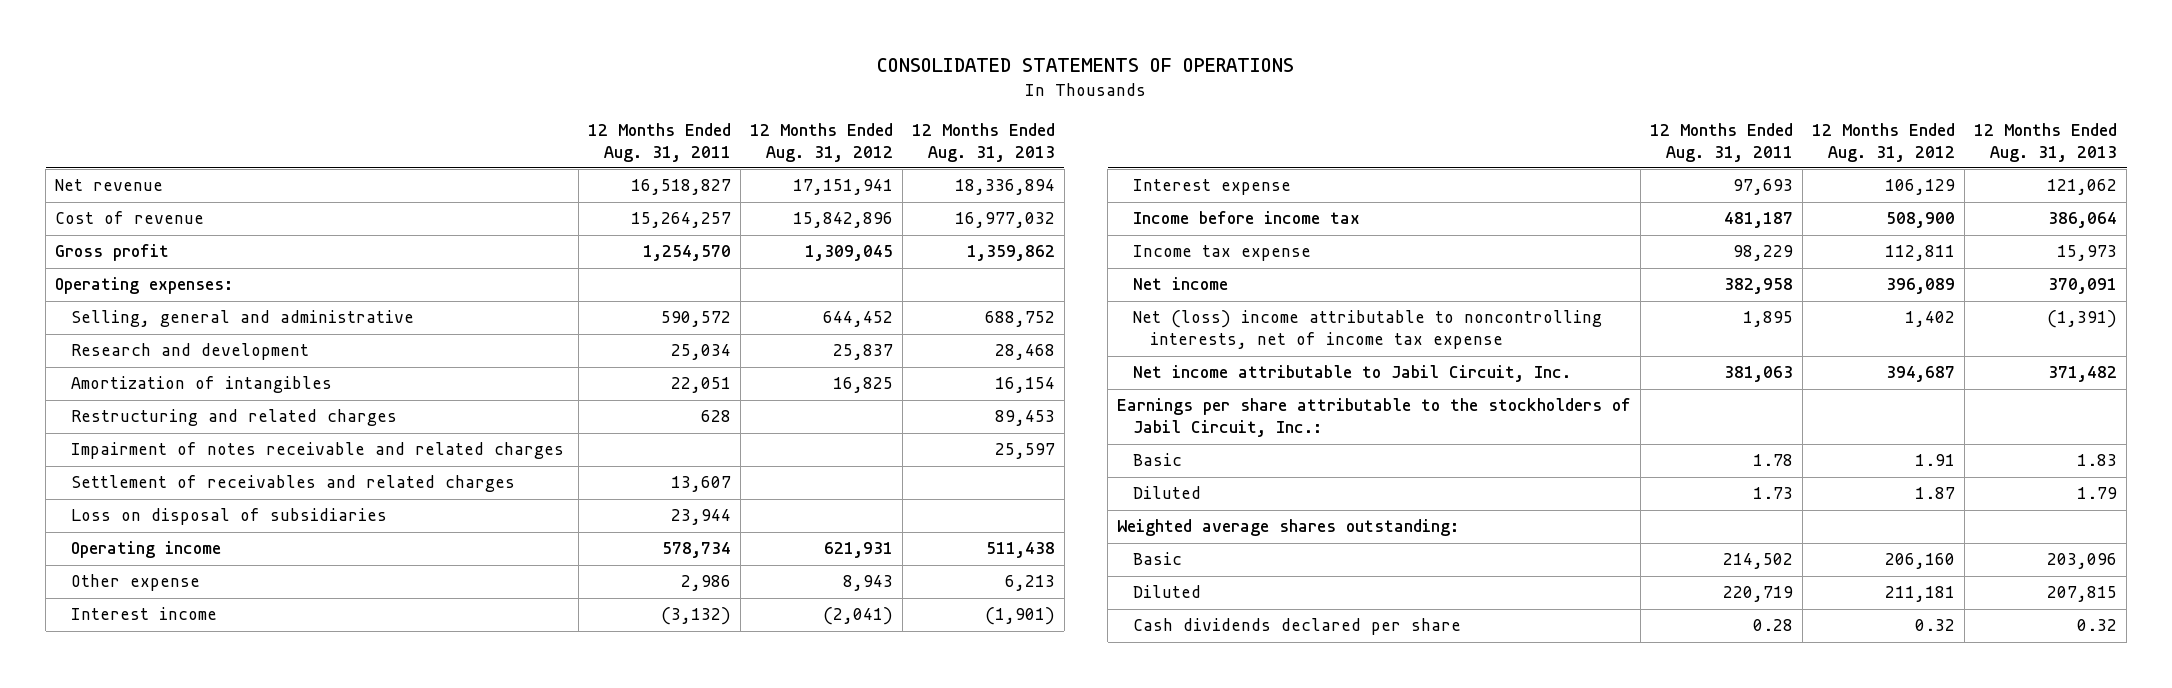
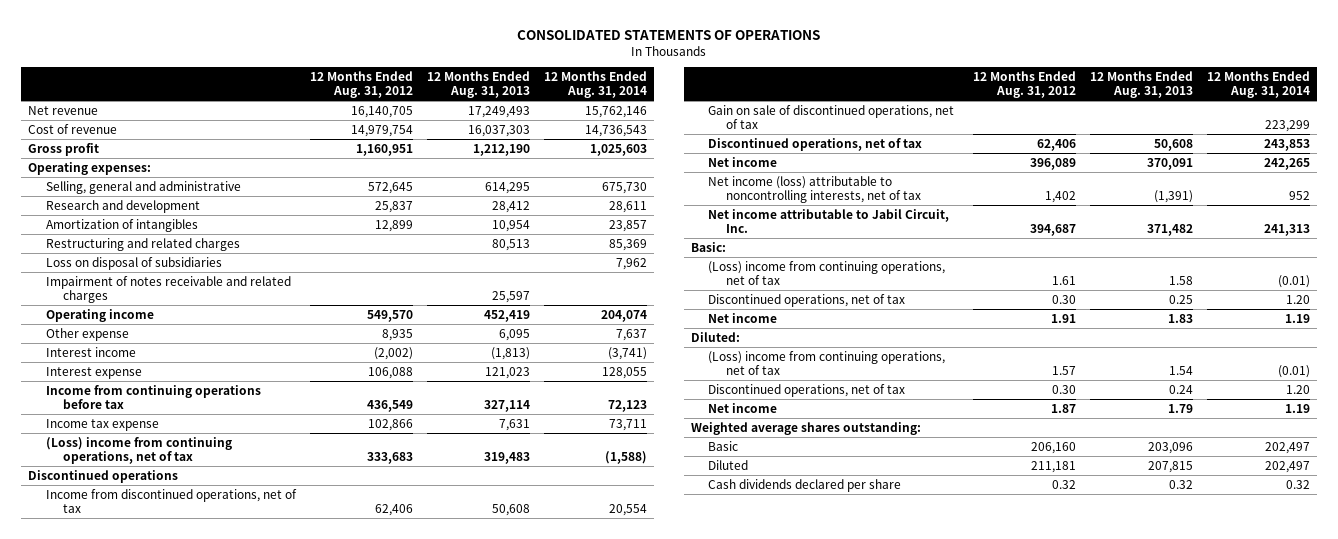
- | 12 Months Ended Aug. 31, 2011 | 12 Months Ended Aug. 31, 2012 | 12 Months Ended Aug. 31, 2013
+ | 12 Months Ended Aug. 31, 2012 | 12 Months Ended Aug. 31, 2013 | 12 Months Ended Aug. 31, 2014
- Net revenue | 16,518,827 | 17,151,941 | 18,336,894
- Cost of revenue | 15,264,257 | 15,842,896 | 16,977,032
- Gross profit | 1,254,570 | 1,309,045 | 1,359,862
+ Net revenue | 16,140,705 | 17,249,493 | 15,762,146
+ Cost of revenue | 14,979,754 | 16,037,303 | 14,736,543
+ Gross profit | 1,160,951 | 1,212,190 | 1,025,603
- Selling, general and administrative | 590,572 | 644,452 | 688,752
- Research and development | 25,034 | 25,837 | 28,468
- Amortization of intangibles | 22,051 | 16,825 | 16,154
- Restructuring and related charges | 628 | | 89,453
- Settlement of receivables and related charges | 13,607 | |
+ Selling, general and administrative | 572,645 | 614,295 | 675,730
+ Research and development | 25,837 | 28,412 | 28,611
+ Amortization of intangibles | 12,899 | 10,954 | 23,857
+ Restructuring and related charges | | 80,513 | 85,369
- Operating income | 578,734 | 621,931 | 511,438
- Other expense | 2,986 | 8,943 | 6,213
- Interest income | (3,132) | (2,041) | (1,901)
- Interest expense | 97,693 | 106,129 | 121,062
- Income before income tax | 481,187 | 508,900 | 386,064
- Income tax expense | 98,229 | 112,811 | 15,973
moved down: Impairment of notes receivable and related charges | | 25,597 |
+ Operating income | 549,570 | 452,419 | 204,074
+ Other expense | 8,935 | 6,095 | 7,637
+ Interest income | (2,002) | (1,813) | (3,741)
+ Interest expense | 106,088 | 121,023 | 128,055
+ Income from continuing operations before tax | 436,549 | 327,114 | 72,123
+ Income tax expense | 102,866 | 7,631 | 73,711
+ (Loss) income from continuing operations, net of tax | 333,683 | 319,483 | (1,588)
+ Discontinued operations
+ Income from discontinued operations, net of tax | 62,406 | 50,608 | 20,554
+ Gain on sale of discontinued operations, net of tax | | | 223,299
+ Discontinued operations, net of tax | 62,406 | 50,608 | 243,853
- Net (loss) income attributable to noncontrolling interests, net of income tax expense | 1,895 | 1,402 | (1,391)
+ Net income (loss) attributable to noncontrolling interests, net of tax | 1,402 | (1,391) | 952
- Earnings per share attributable to the stockholders of Jabil Circuit, Inc.:
- Basic | 1.78 | 1.91 | 1.83
- Diluted | 1.73 | 1.87 | 1.79
+ Basic:
+ (Loss) income from continuing operations, net of tax | 1.61 | 1.58 | (0.01)
+ Discontinued operations, net of tax | 0.30 | 0.25 | 1.20
+ Net income | 1.91 | 1.83 | 1.19
+ Diluted:
+ (Loss) income from continuing operations, net of tax | 1.57 | 1.54 | (0.01)
+ Discontinued operations, net of tax | 0.30 | 0.24 | 1.20
+ Net income | 1.87 | 1.79 | 1.19

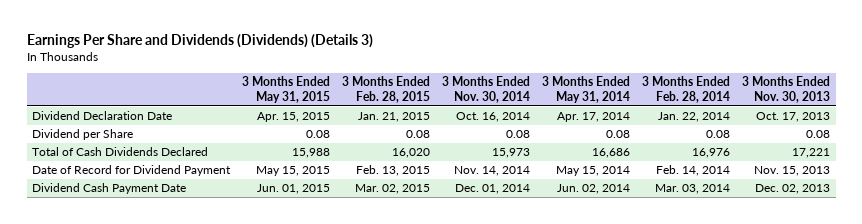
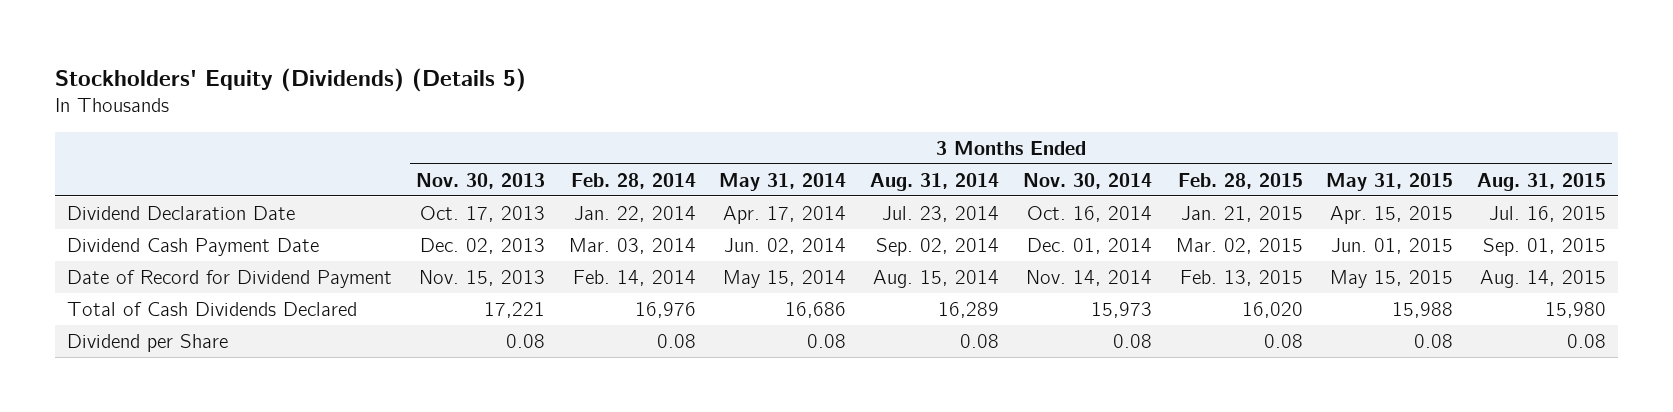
- Earnings Per Share and Dividends (Dividends) (Details 3)
+ Stockholders' Equity (Dividends) (Details 5)
- | 3 Months Ended May 31, 2015 | 3 Months Ended Feb. 28, 2015 | 3 Months Ended Nov. 30, 2014 | 3 Months Ended May 31, 2014 | 3 Months Ended Feb. 28, 2014 | 3 Months Ended Nov. 30, 2013
+ | 3 Months Ended Nov. 30, 2013 | 3 Months Ended Feb. 28, 2014 | 3 Months Ended May 31, 2014 | 3 Months Ended Aug. 31, 2014 | 3 Months Ended Nov. 30, 2014 | 3 Months Ended Feb. 28, 2015 | 3 Months Ended May 31, 2015 | 3 Months Ended Aug. 31, 2015
moved down: Date of Record for Dividend Payment | Nov. 15, 2013 | Feb. 14, 2014 | May 15, 2014 | Aug. 15, 2014 | Nov. 14, 2014 | Feb. 13, 2015 | May 15, 2015 | Aug. 14, 2015
moved down: Total of Cash Dividends Declared | 17,221 | 16,976 | 16,686 | 16,289 | 15,973 | 16,020 | 15,988 | 15,980
moved down: Dividend per Share | 0.08 | 0.08 | 0.08 | 0.08 | 0.08 | 0.08 | 0.08 | 0.08

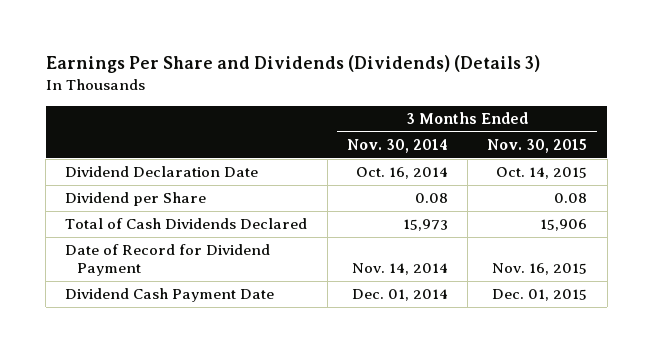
- Stockholders' Equity (Dividends) (Details 5)
+ Earnings Per Share and Dividends (Dividends) (Details 3)
- | 3 Months Ended Nov. 30, 2013 | 3 Months Ended Feb. 28, 2014 | 3 Months Ended May 31, 2014 | 3 Months Ended Aug. 31, 2014 | 3 Months Ended Nov. 30, 2014 | 3 Months Ended Feb. 28, 2015 | 3 Months Ended May 31, 2015 | 3 Months Ended Aug. 31, 2015
+ | 3 Months Ended Nov. 30, 2014 | 3 Months Ended Nov. 30, 2015
moved down: Total of Cash Dividends Declared | 15,973 | 15,906
moved down: Date of Record for Dividend Payment | Nov. 14, 2014 | Nov. 16, 2015
moved down: Dividend Cash Payment Date | Dec. 01, 2014 | Dec. 01, 2015

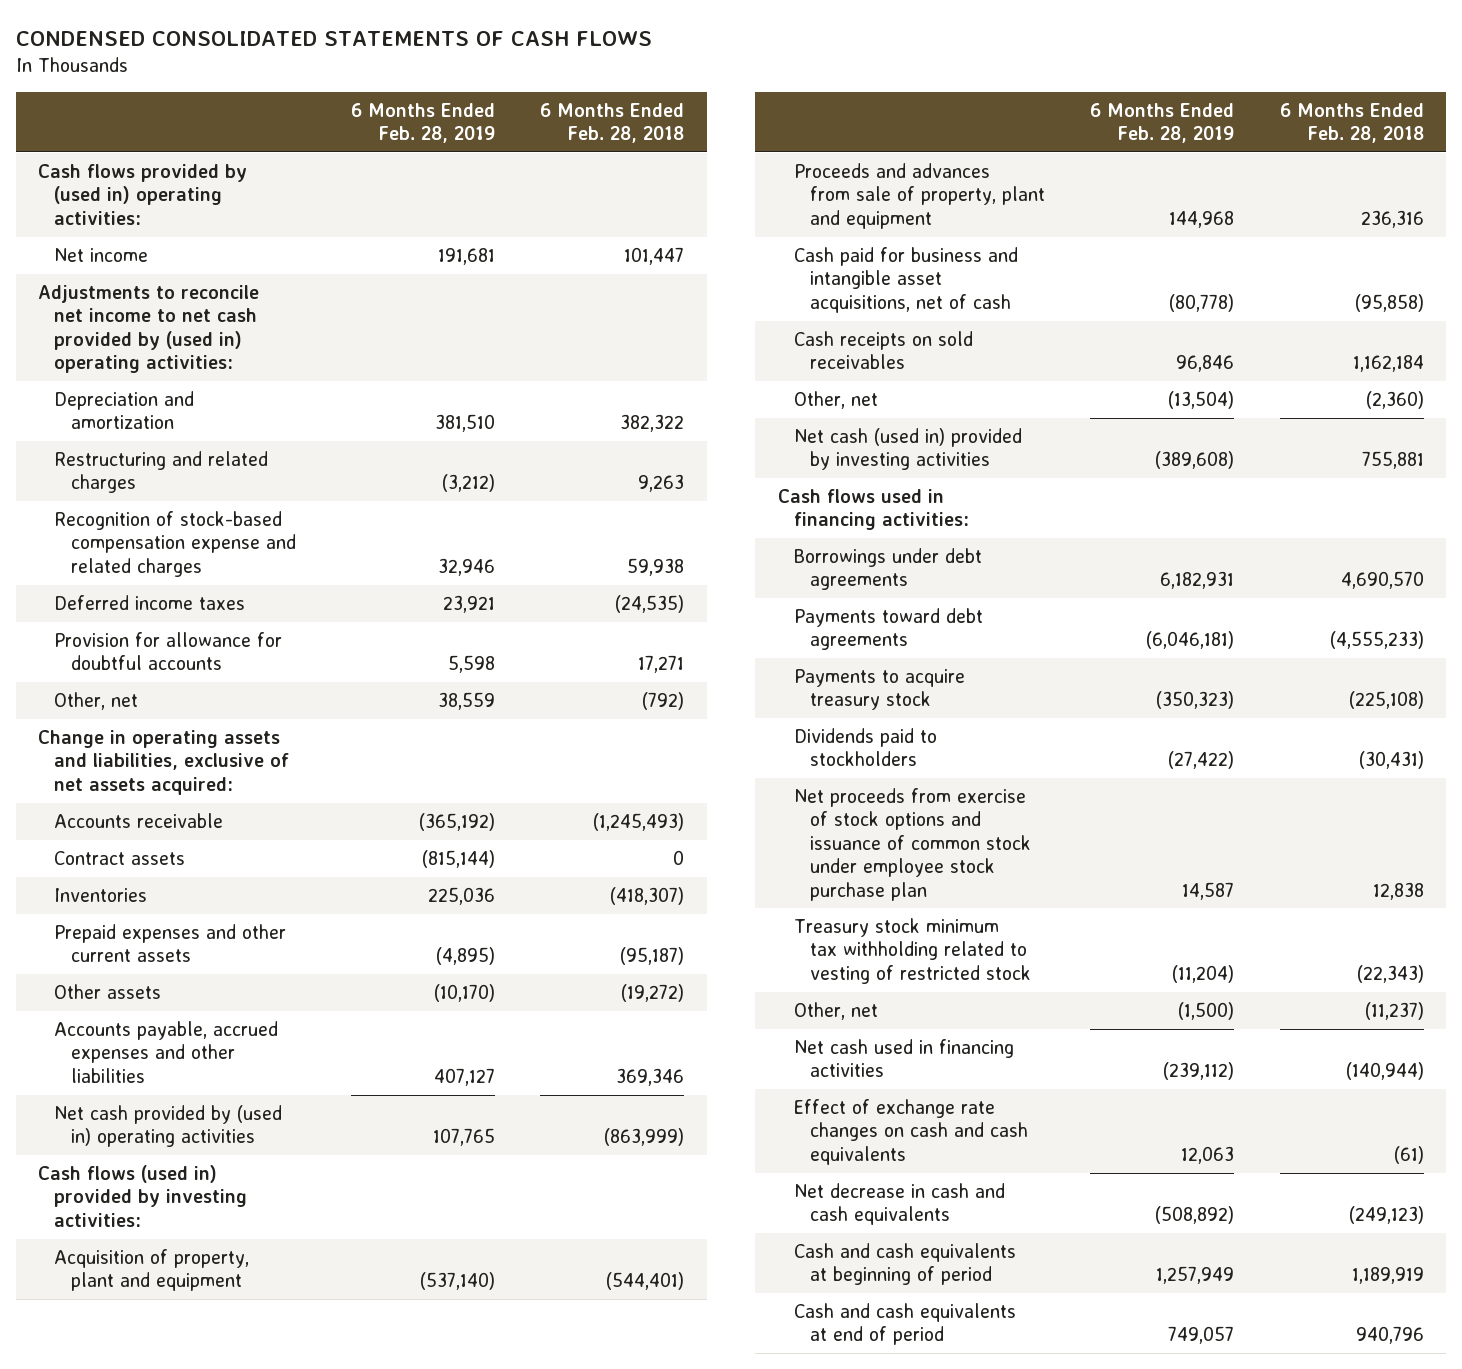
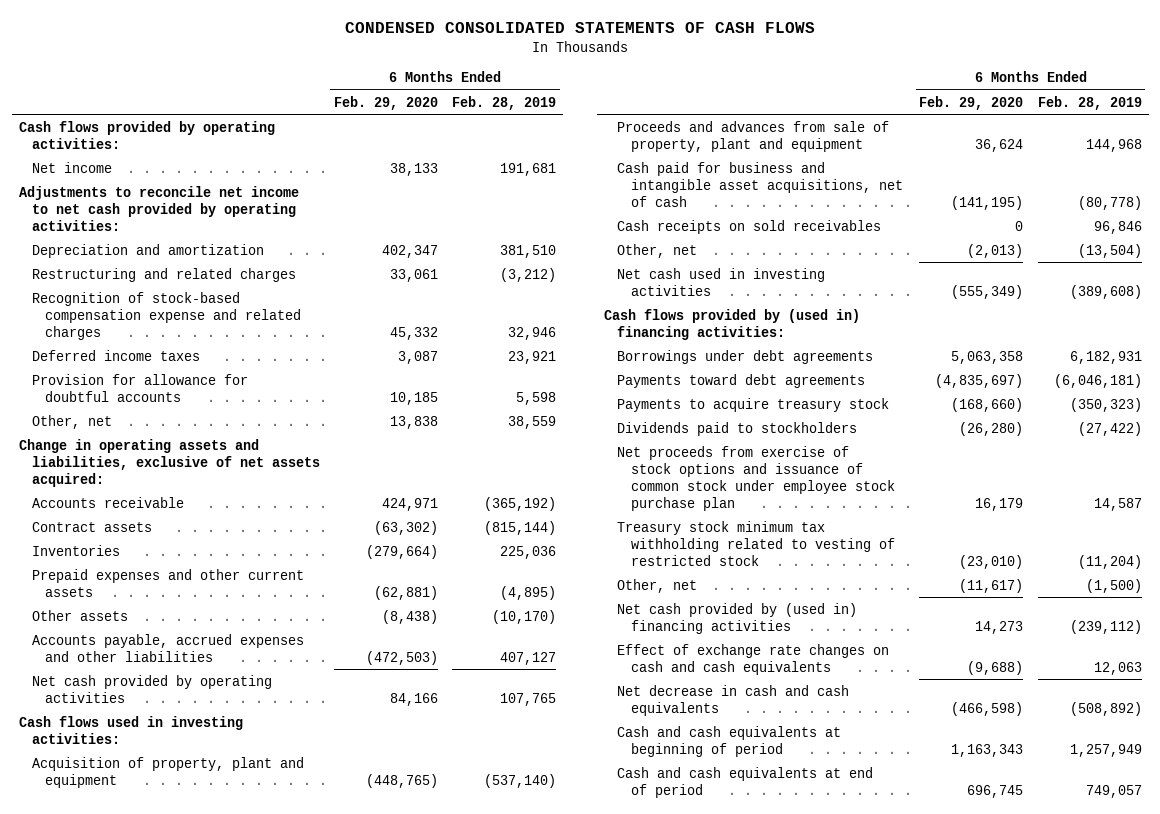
- | 6 Months Ended Feb. 28, 2019 | 6 Months Ended Feb. 28, 2018
+ | 6 Months Ended Feb. 29, 2020 | 6 Months Ended Feb. 28, 2019
- Cash flows provided by (used in) operating activities:
+ Cash flows provided by operating activities:
- Adjustments to reconcile net income to net cash provided by (used in) operating activities:
+ Adjustments to reconcile net income to net cash provided by operating activities:
- Net cash provided by (used in) operating activities | 107,765 | (863,999)
- Cash flows (used in) provided by investing activities:
+ Net cash provided by operating activities | 84,166 | 107,765
+ Cash flows used in investing activities:
- Net cash (used in) provided by investing activities | (389,608) | 755,881
- Cash flows used in financing activities:
+ Net cash used in investing activities | (555,349) | (389,608)
+ Cash flows provided by (used in) financing activities:
- Net cash used in financing activities | (239,112) | (140,944)
+ Net cash provided by (used in) financing activities | 14,273 | (239,112)

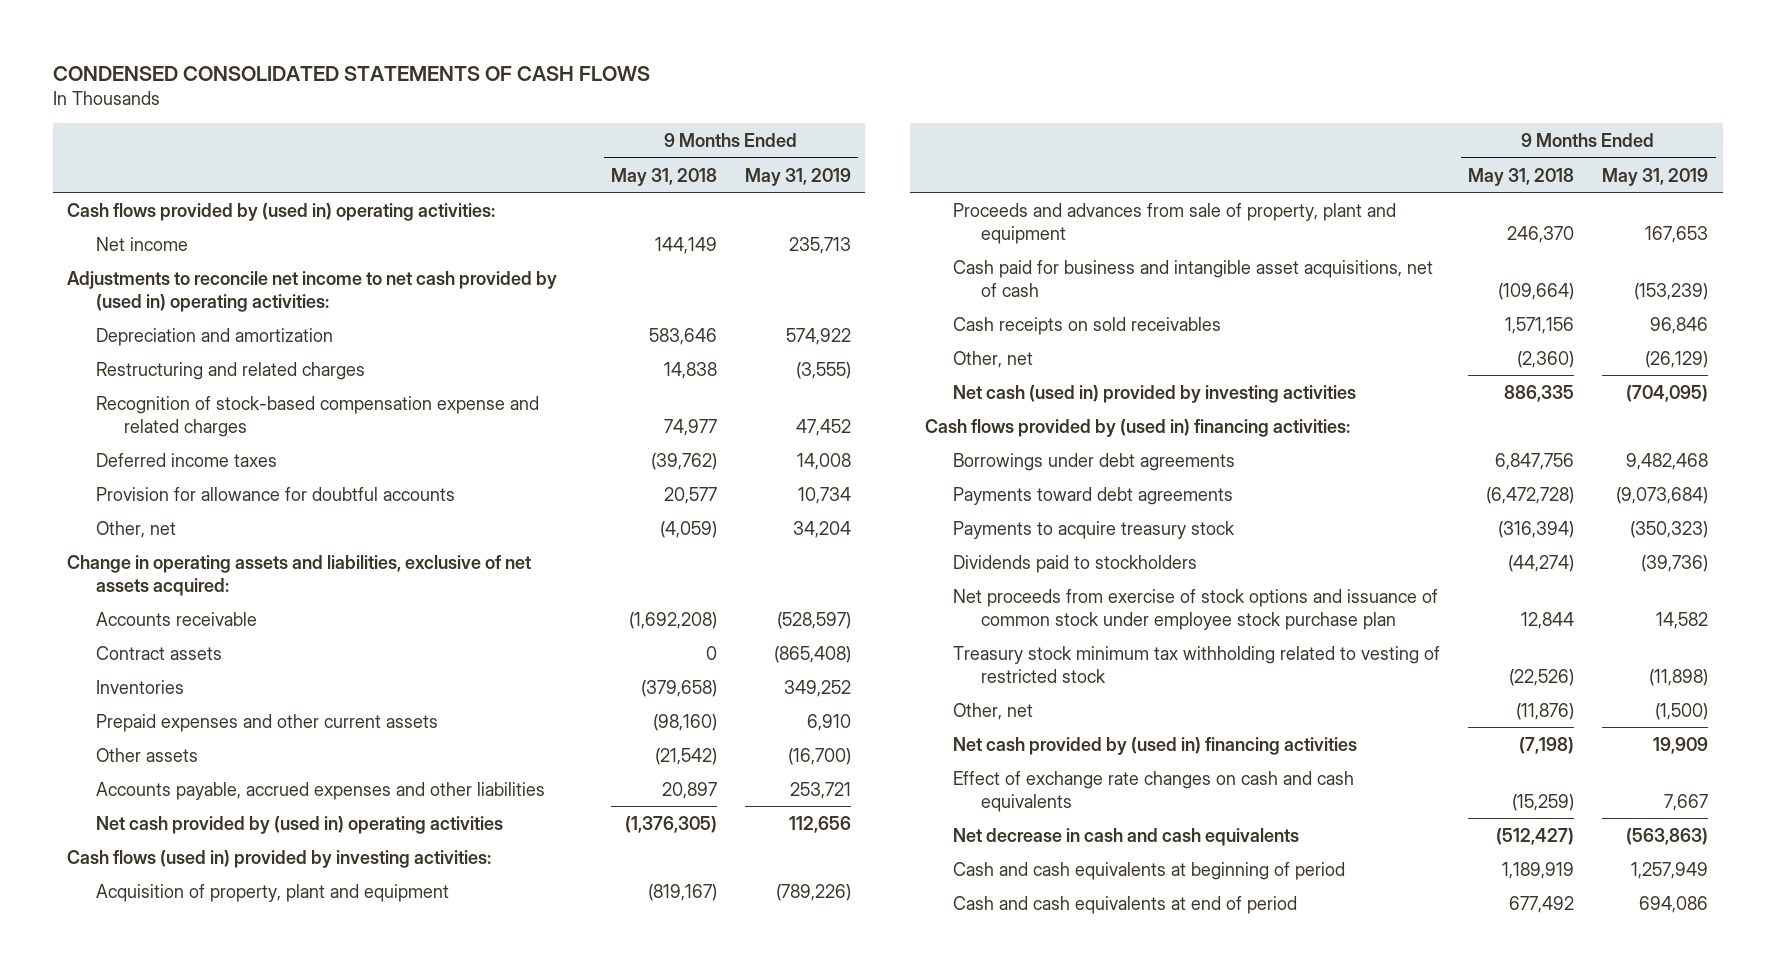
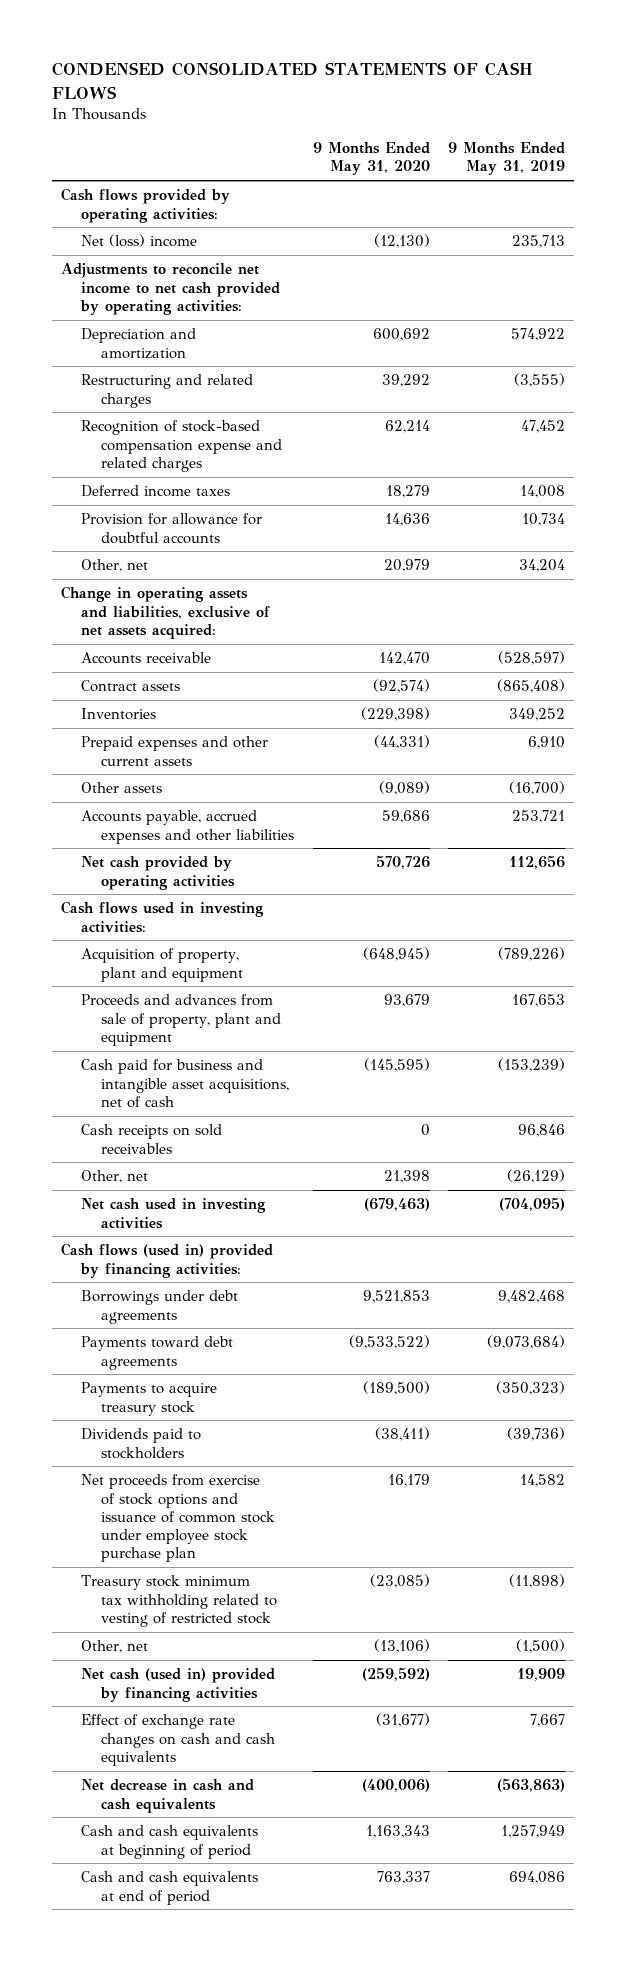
- | 9 Months Ended May 31, 2018 | 9 Months Ended May 31, 2019
+ | 9 Months Ended May 31, 2020 | 9 Months Ended May 31, 2019
- Cash flows provided by (used in) operating activities:
- Net income | 144,149 | 235,713
- Adjustments to reconcile net income to net cash provided by (used in) operating activities:
+ Cash flows provided by operating activities:
+ Net (loss) income | (12,130) | 235,713
+ Adjustments to reconcile net income to net cash provided by operating activities:
- Net cash provided by (used in) operating activities | (1,376,305) | 112,656
- Cash flows (used in) provided by investing activities:
+ Net cash provided by operating activities | 570,726 | 112,656
+ Cash flows used in investing activities:
- Net cash (used in) provided by investing activities | 886,335 | (704,095)
- Cash flows provided by (used in) financing activities:
+ Net cash used in investing activities | (679,463) | (704,095)
+ Cash flows (used in) provided by financing activities:
- Net cash provided by (used in) financing activities | (7,198) | 19,909
+ Net cash (used in) provided by financing activities | (259,592) | 19,909

